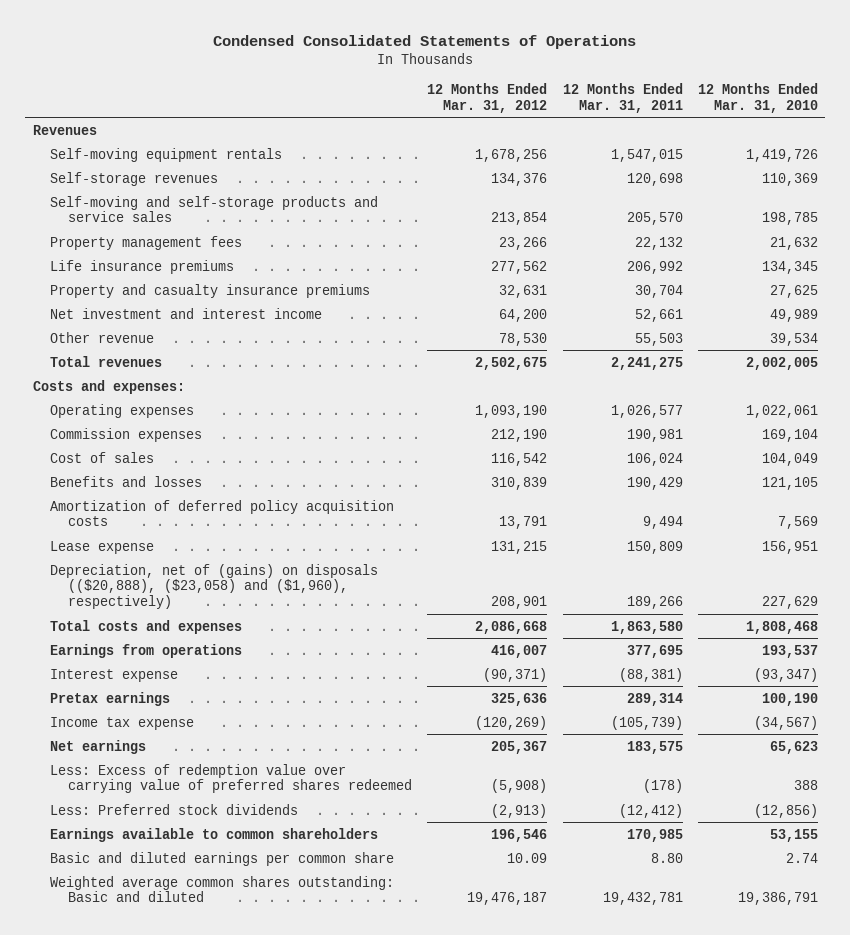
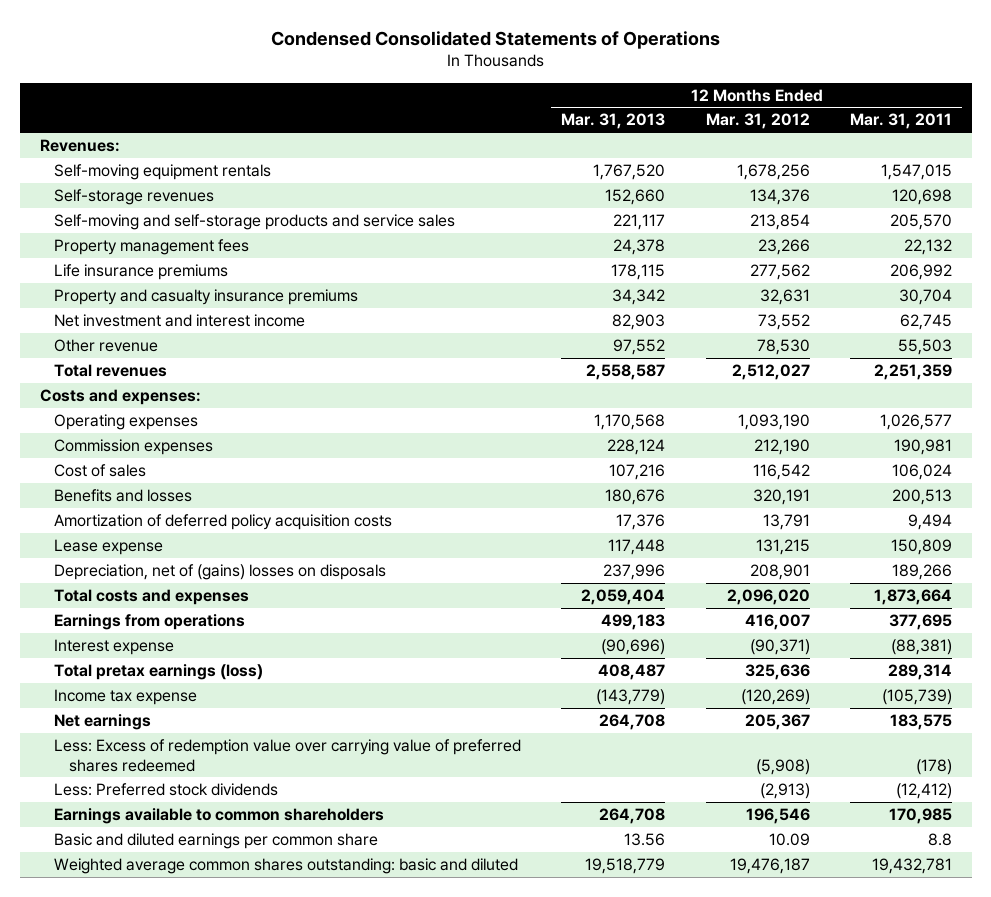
- | 12 Months Ended Mar. 31, 2012 | 12 Months Ended Mar. 31, 2011 | 12 Months Ended Mar. 31, 2010
+ | 12 Months Ended Mar. 31, 2013 | 12 Months Ended Mar. 31, 2012 | 12 Months Ended Mar. 31, 2011
- Revenues
+ Revenues:
- Net investment and interest income | 64,200 | 52,661 | 49,989
+ Net investment and interest income | 82,903 | 73,552 | 62,745
- Total revenues | 2,502,675 | 2,241,275 | 2,002,005
+ Total revenues | 2,558,587 | 2,512,027 | 2,251,359
- Benefits and losses | 310,839 | 190,429 | 121,105
+ Benefits and losses | 180,676 | 320,191 | 200,513
- Depreciation, net of (gains) on disposals (($20,888), ($23,058) and ($1,960), respectively) | 208,901 | 189,266 | 227,629
- Total costs and expenses | 2,086,668 | 1,863,580 | 1,808,468
+ Depreciation, net of (gains) losses on disposals | 237,996 | 208,901 | 189,266
+ Total costs and expenses | 2,059,404 | 2,096,020 | 1,873,664
- Pretax earnings | 325,636 | 289,314 | 100,190
+ Total pretax earnings (loss) | 408,487 | 325,636 | 289,314
- Basic and diluted earnings per common share | 10.09 | 8.80 | 2.74
- Weighted average common shares outstanding: Basic and diluted | 19,476,187 | 19,432,781 | 19,386,791
+ Basic and diluted earnings per common share | 13.56 | 10.09 | 8.8
+ Weighted average common shares outstanding: basic and diluted | 19,518,779 | 19,476,187 | 19,432,781

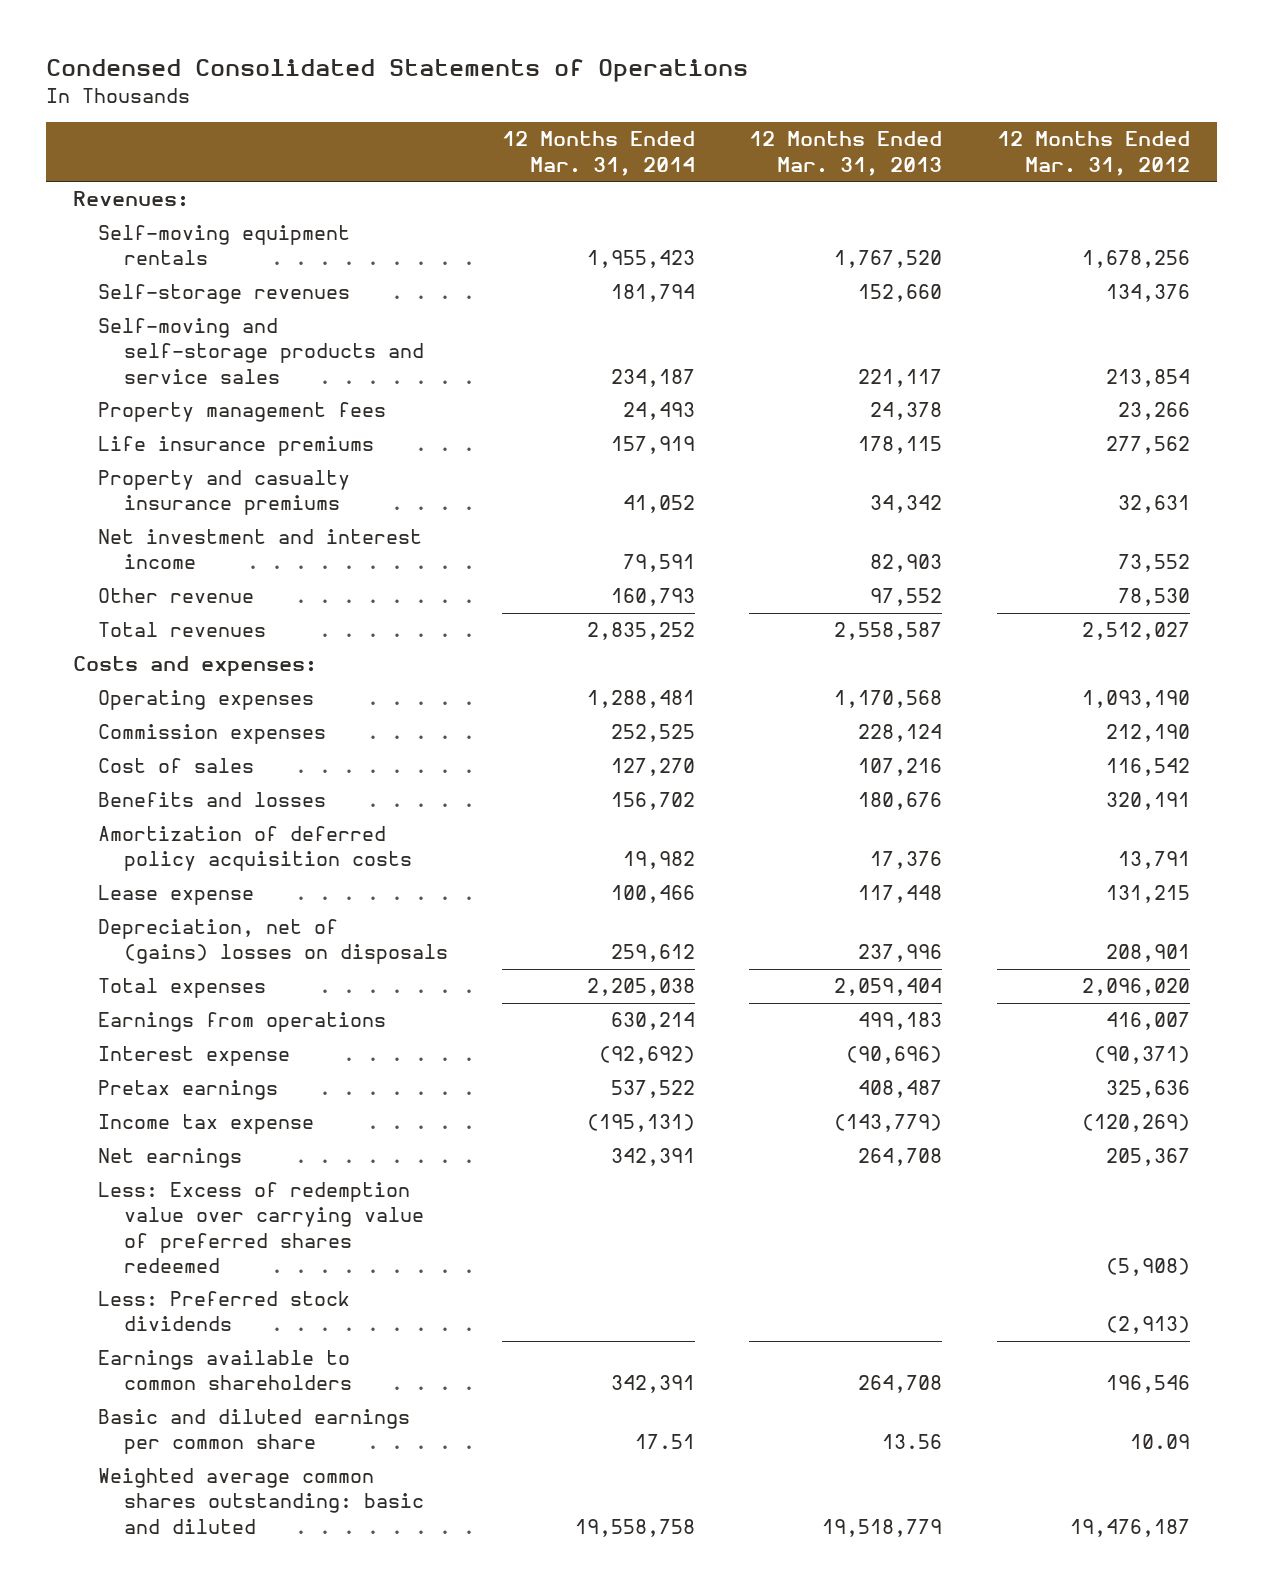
- | 12 Months Ended Mar. 31, 2013 | 12 Months Ended Mar. 31, 2012 | 12 Months Ended Mar. 31, 2011
+ | 12 Months Ended Mar. 31, 2014 | 12 Months Ended Mar. 31, 2013 | 12 Months Ended Mar. 31, 2012
- Total costs and expenses | 2,059,404 | 2,096,020 | 1,873,664
+ Total expenses | 2,205,038 | 2,059,404 | 2,096,020
- Total pretax earnings (loss) | 408,487 | 325,636 | 289,314
+ Pretax earnings | 537,522 | 408,487 | 325,636

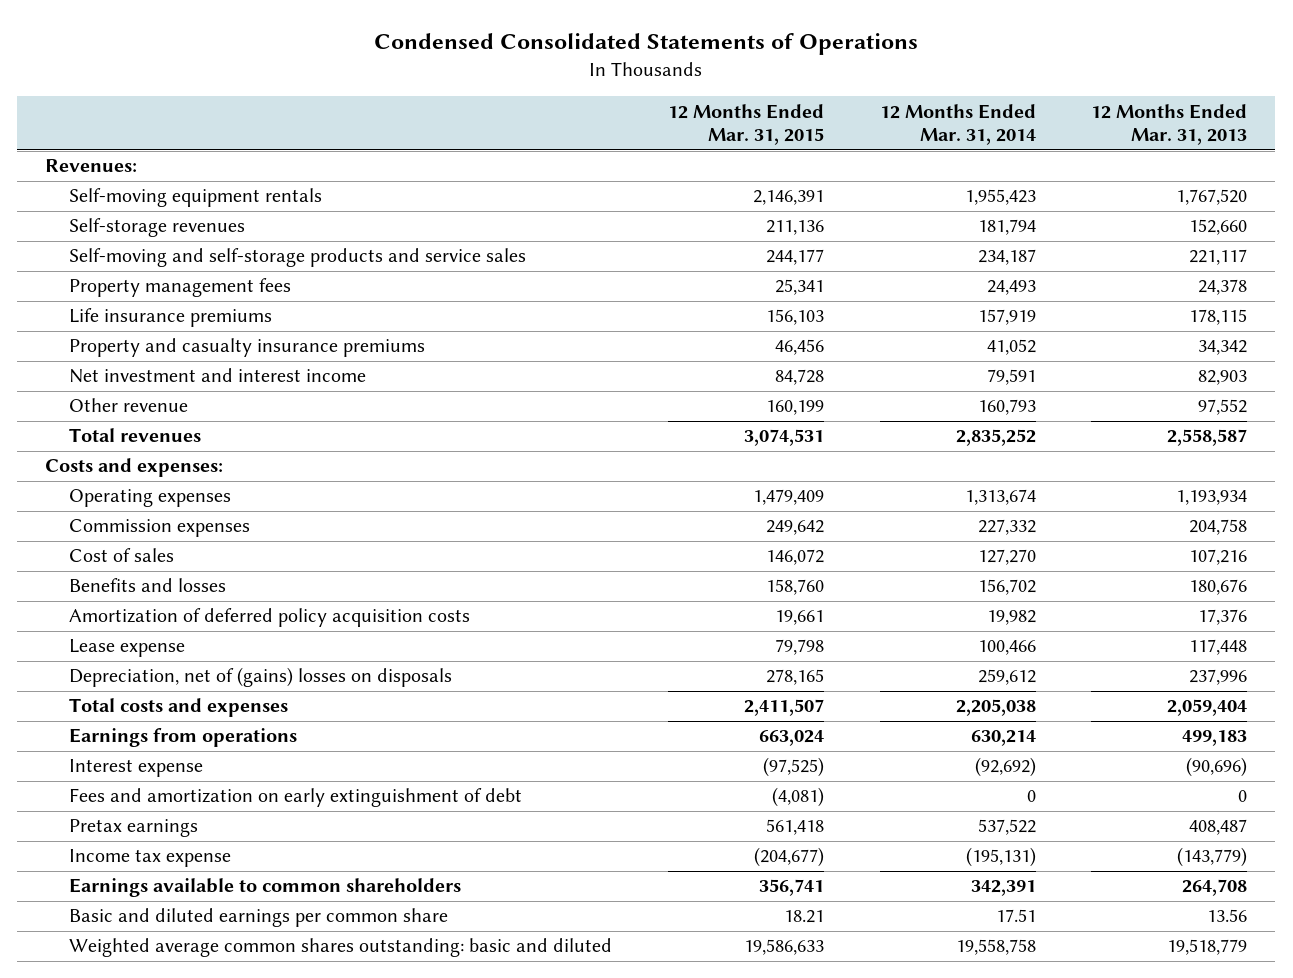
- | 12 Months Ended Mar. 31, 2014 | 12 Months Ended Mar. 31, 2013 | 12 Months Ended Mar. 31, 2012
+ | 12 Months Ended Mar. 31, 2015 | 12 Months Ended Mar. 31, 2014 | 12 Months Ended Mar. 31, 2013
- Operating expenses | 1,288,481 | 1,170,568 | 1,093,190
- Commission expenses | 252,525 | 228,124 | 212,190
+ Operating expenses | 1,479,409 | 1,313,674 | 1,193,934
+ Commission expenses | 249,642 | 227,332 | 204,758
- Total expenses | 2,205,038 | 2,059,404 | 2,096,020
+ Total costs and expenses | 2,411,507 | 2,205,038 | 2,059,404
+ Fees and amortization on early extinguishment of debt | (4,081) | 0 | 0
- Net earnings | 342,391 | 264,708 | 205,367
- Less: Excess of redemption value over carrying value of preferred shares redeemed | | | (5,908)
- Less: Preferred stock dividends | | | (2,913)

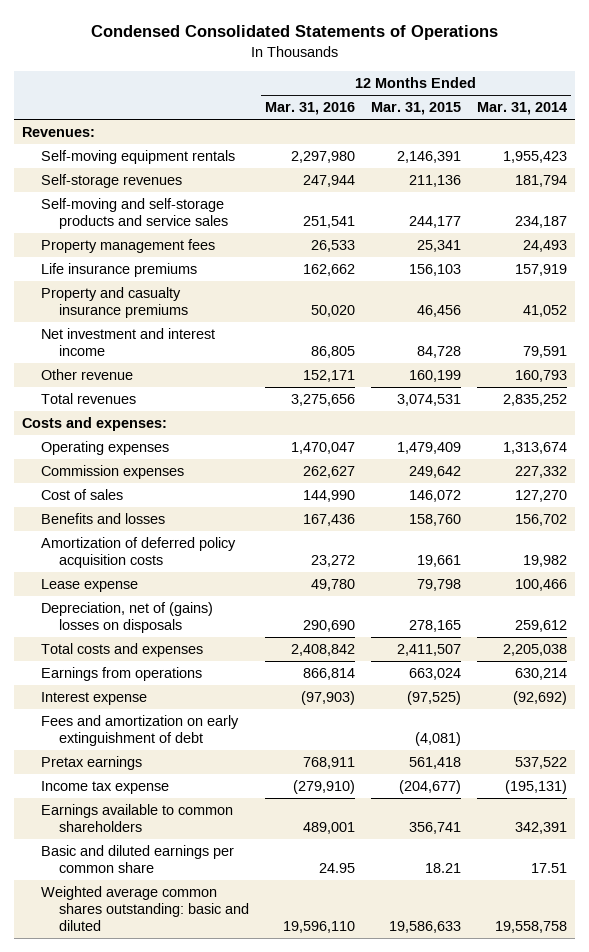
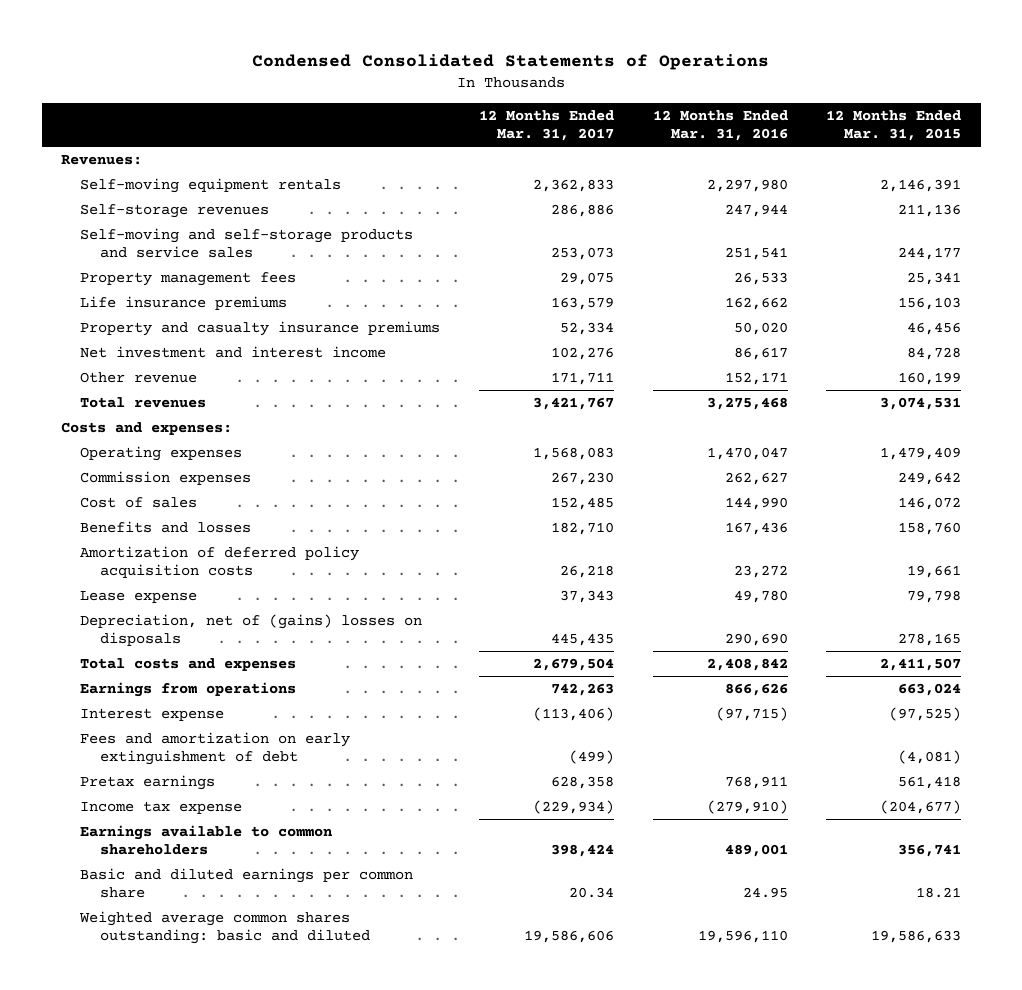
- | 12 Months Ended Mar. 31, 2016 | 12 Months Ended Mar. 31, 2015 | 12 Months Ended Mar. 31, 2014
+ | 12 Months Ended Mar. 31, 2017 | 12 Months Ended Mar. 31, 2016 | 12 Months Ended Mar. 31, 2015
- Net investment and interest income | 86,805 | 84,728 | 79,591
+ Net investment and interest income | 102,276 | 86,617 | 84,728
- Total revenues | 3,275,656 | 3,074,531 | 2,835,252
+ Total revenues | 3,421,767 | 3,275,468 | 3,074,531
- Earnings from operations | 866,814 | 663,024 | 630,214
- Interest expense | (97,903) | (97,525) | (92,692)
+ Earnings from operations | 742,263 | 866,626 | 663,024
+ Interest expense | (113,406) | (97,715) | (97,525)

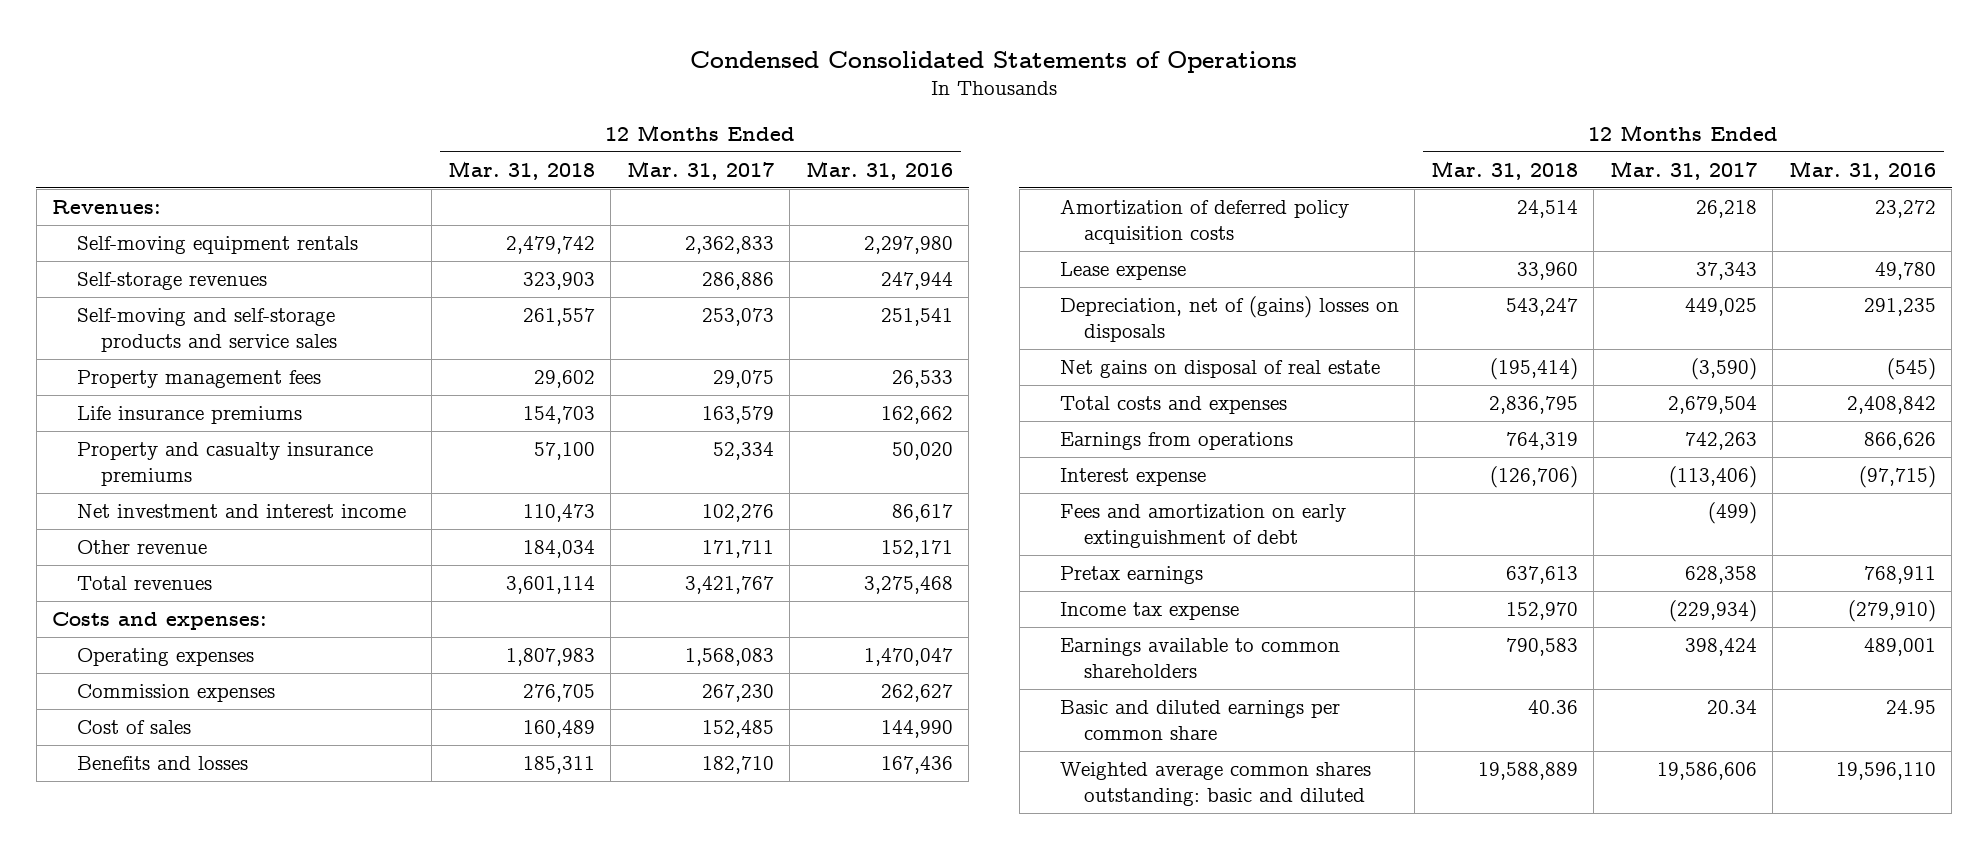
- | 12 Months Ended Mar. 31, 2017 | 12 Months Ended Mar. 31, 2016 | 12 Months Ended Mar. 31, 2015
+ | 12 Months Ended Mar. 31, 2018 | 12 Months Ended Mar. 31, 2017 | 12 Months Ended Mar. 31, 2016
- Depreciation, net of (gains) losses on disposals | 445,435 | 290,690 | 278,165
+ Depreciation, net of (gains) losses on disposals | 543,247 | 449,025 | 291,235
+ Net gains on disposal of real estate | (195,414) | (3,590) | (545)

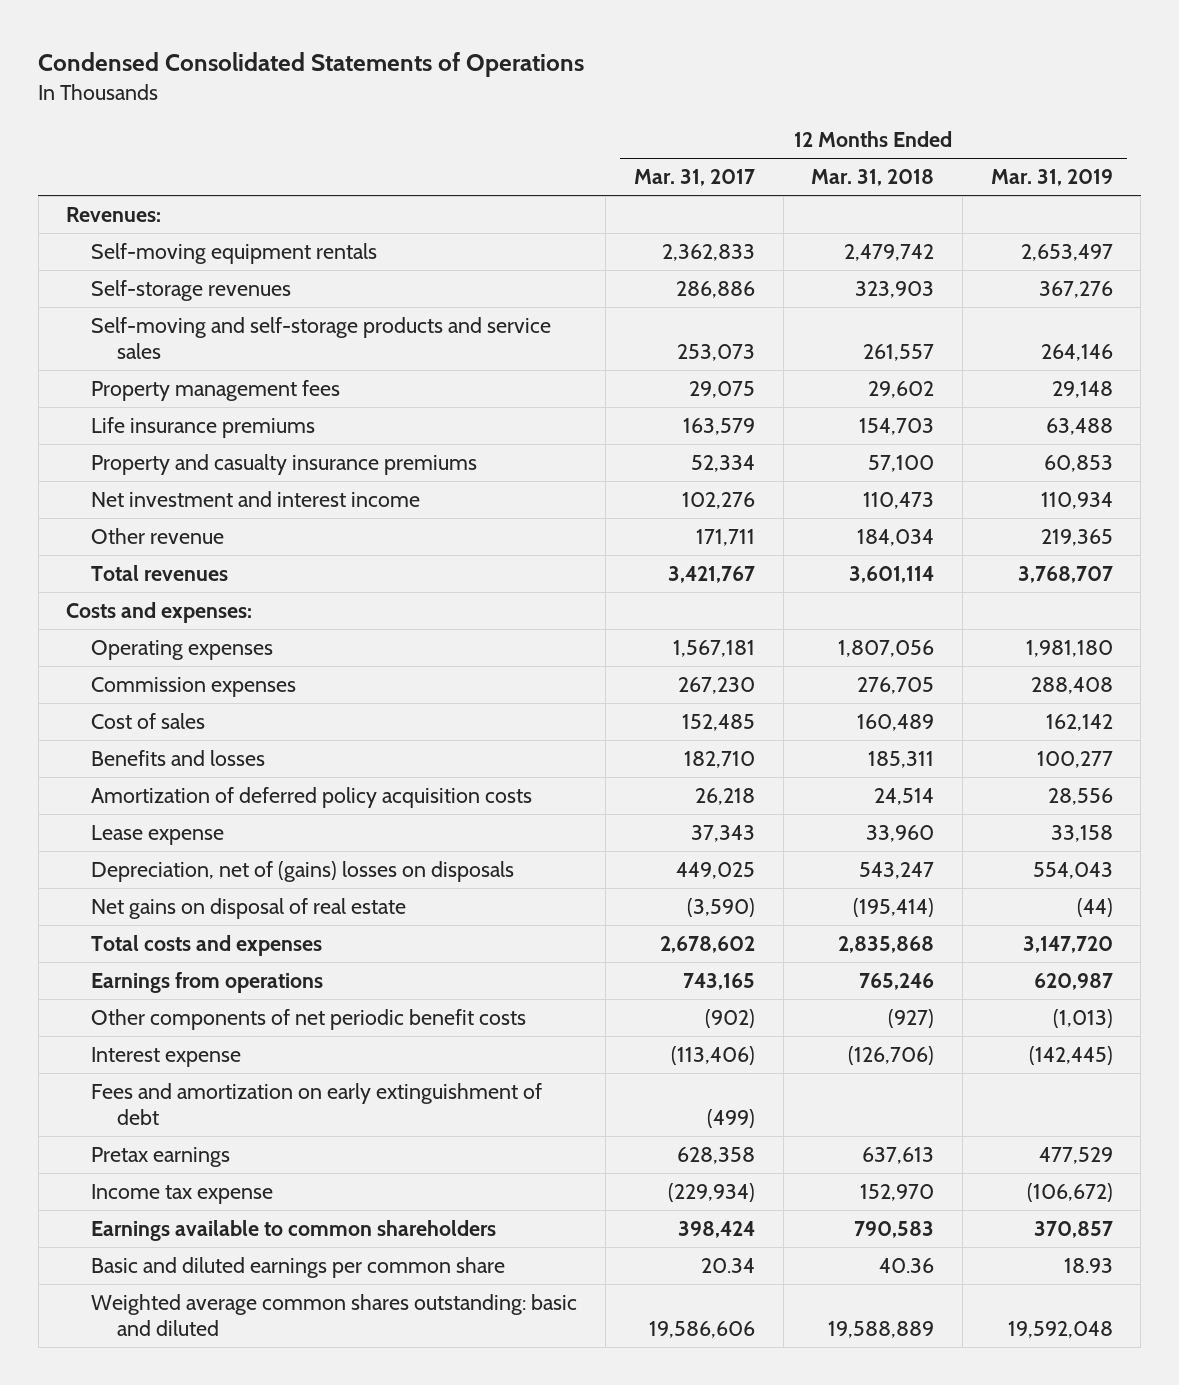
- | 12 Months Ended Mar. 31, 2018 | 12 Months Ended Mar. 31, 2017 | 12 Months Ended Mar. 31, 2016
+ | 12 Months Ended Mar. 31, 2017 | 12 Months Ended Mar. 31, 2018 | 12 Months Ended Mar. 31, 2019
- Operating expenses | 1,807,983 | 1,568,083 | 1,470,047
+ Operating expenses | 1,567,181 | 1,807,056 | 1,981,180
- Total costs and expenses | 2,836,795 | 2,679,504 | 2,408,842
- Earnings from operations | 764,319 | 742,263 | 866,626
+ Total costs and expenses | 2,678,602 | 2,835,868 | 3,147,720
+ Earnings from operations | 743,165 | 765,246 | 620,987
+ Other components of net periodic benefit costs | (902) | (927) | (1,013)

